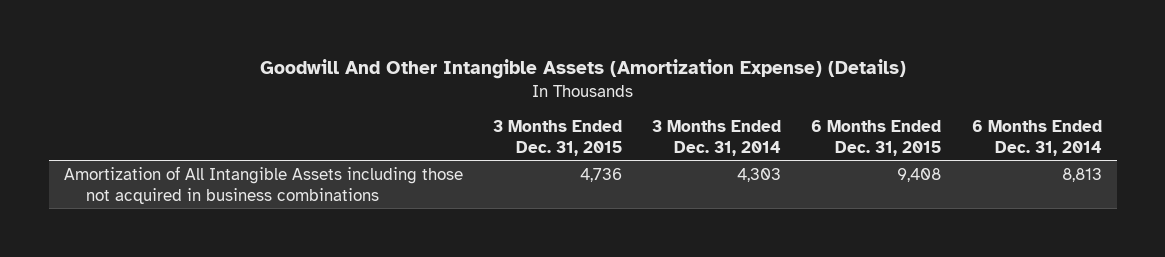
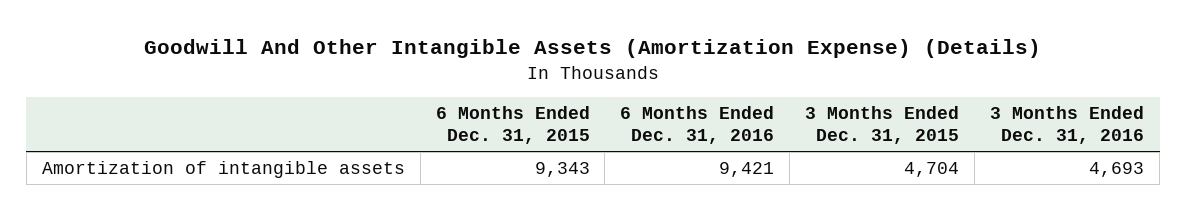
- | 3 Months Ended Dec. 31, 2015 | 3 Months Ended Dec. 31, 2014 | 6 Months Ended Dec. 31, 2015 | 6 Months Ended Dec. 31, 2014
+ | 6 Months Ended Dec. 31, 2015 | 6 Months Ended Dec. 31, 2016 | 3 Months Ended Dec. 31, 2015 | 3 Months Ended Dec. 31, 2016
- Amortization of All Intangible Assets including those not acquired in business combinations | 4,736 | 4,303 | 9,408 | 8,813
+ Amortization of intangible assets | 9,343 | 9,421 | 4,704 | 4,693

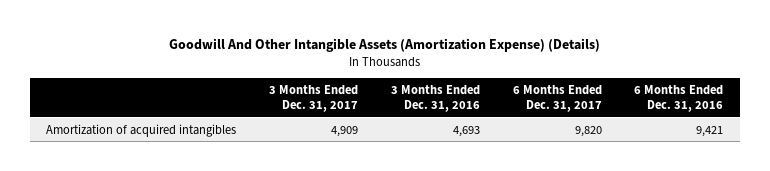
- | 6 Months Ended Dec. 31, 2015 | 6 Months Ended Dec. 31, 2016 | 3 Months Ended Dec. 31, 2015 | 3 Months Ended Dec. 31, 2016
+ | 3 Months Ended Dec. 31, 2017 | 3 Months Ended Dec. 31, 2016 | 6 Months Ended Dec. 31, 2017 | 6 Months Ended Dec. 31, 2016
- Amortization of intangible assets | 9,343 | 9,421 | 4,704 | 4,693
+ Amortization of acquired intangibles | 4,909 | 4,693 | 9,820 | 9,421

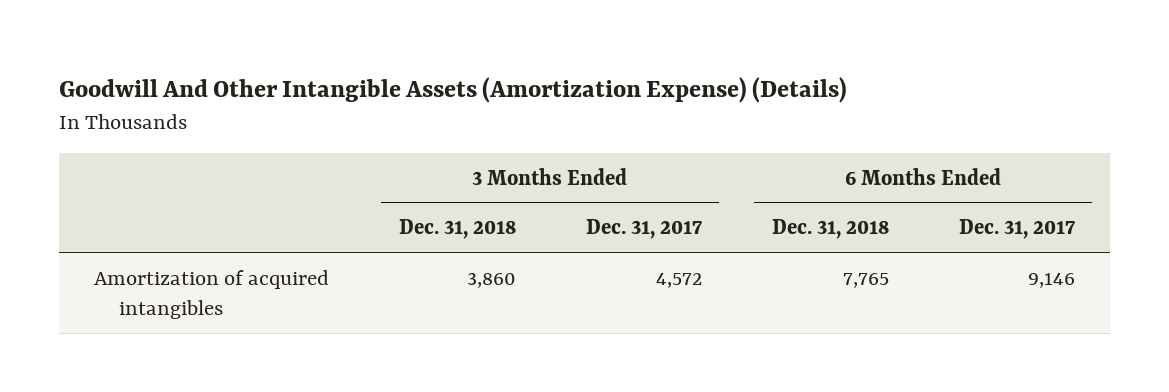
- | 3 Months Ended Dec. 31, 2017 | 3 Months Ended Dec. 31, 2016 | 6 Months Ended Dec. 31, 2017 | 6 Months Ended Dec. 31, 2016
+ | 3 Months Ended Dec. 31, 2018 | 3 Months Ended Dec. 31, 2017 | 6 Months Ended Dec. 31, 2018 | 6 Months Ended Dec. 31, 2017
- Amortization of acquired intangibles | 4,909 | 4,693 | 9,820 | 9,421
+ Amortization of acquired intangibles | 3,860 | 4,572 | 7,765 | 9,146

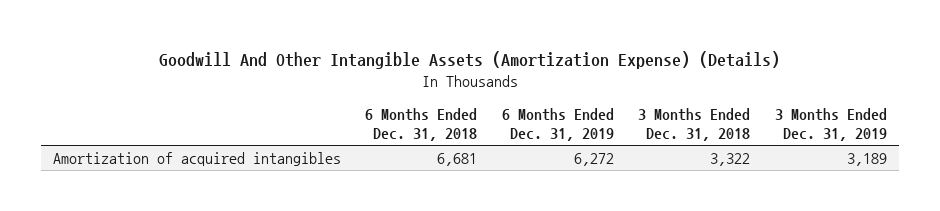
- | 3 Months Ended Dec. 31, 2018 | 3 Months Ended Dec. 31, 2017 | 6 Months Ended Dec. 31, 2018 | 6 Months Ended Dec. 31, 2017
+ | 6 Months Ended Dec. 31, 2018 | 6 Months Ended Dec. 31, 2019 | 3 Months Ended Dec. 31, 2018 | 3 Months Ended Dec. 31, 2019
- Amortization of acquired intangibles | 3,860 | 4,572 | 7,765 | 9,146
+ Amortization of acquired intangibles | 6,681 | 6,272 | 3,322 | 3,189

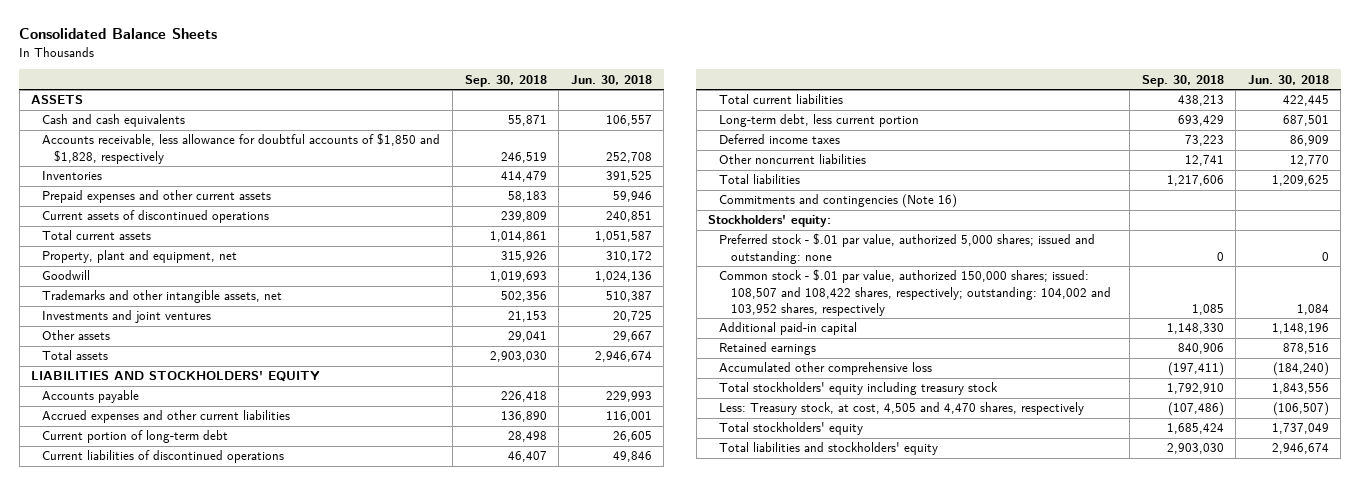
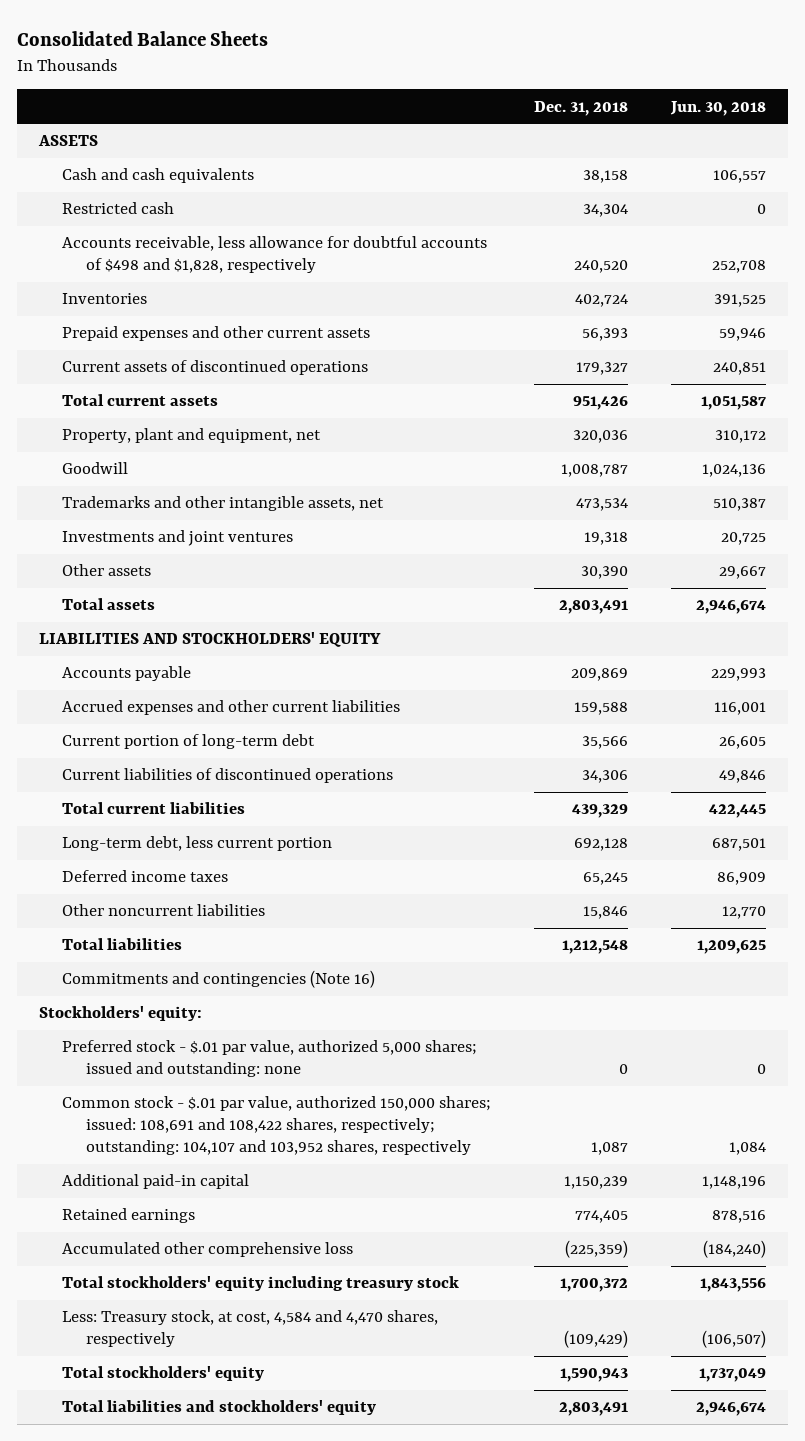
- | Sep. 30, 2018 | Jun. 30, 2018
+ | Dec. 31, 2018 | Jun. 30, 2018
- Accounts receivable, less allowance for doubtful accounts of $1,850 and $1,828, respectively | 246,519 | 252,708
+ Restricted cash | 34,304 | 0
+ Accounts receivable, less allowance for doubtful accounts of $498 and $1,828, respectively | 240,520 | 252,708
- Common stock - $.01 par value, authorized 150,000 shares; issued: 108,507 and 108,422 shares, respectively; outstanding: 104,002 and 103,952 shares, respectively | 1,085 | 1,084
+ Common stock - $.01 par value, authorized 150,000 shares; issued: 108,691 and 108,422 shares, respectively; outstanding: 104,107 and 103,952 shares, respectively | 1,087 | 1,084
- Less: Treasury stock, at cost, 4,505 and 4,470 shares, respectively | (107,486) | (106,507)
+ Less: Treasury stock, at cost, 4,584 and 4,470 shares, respectively | (109,429) | (106,507)

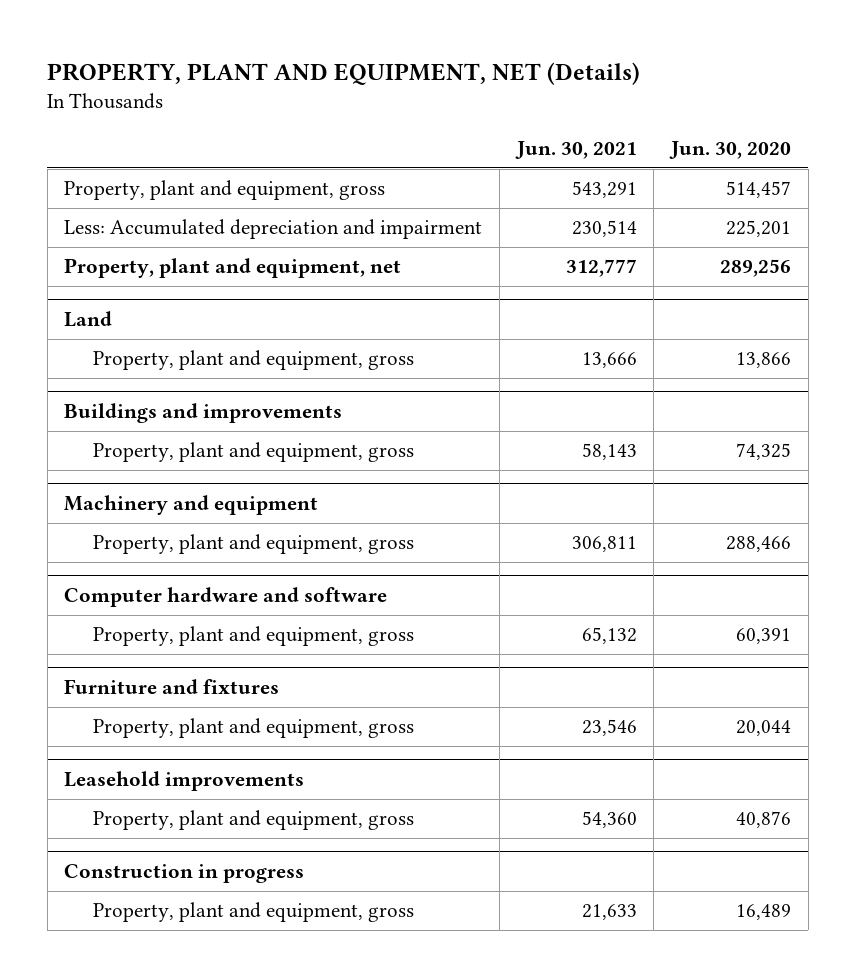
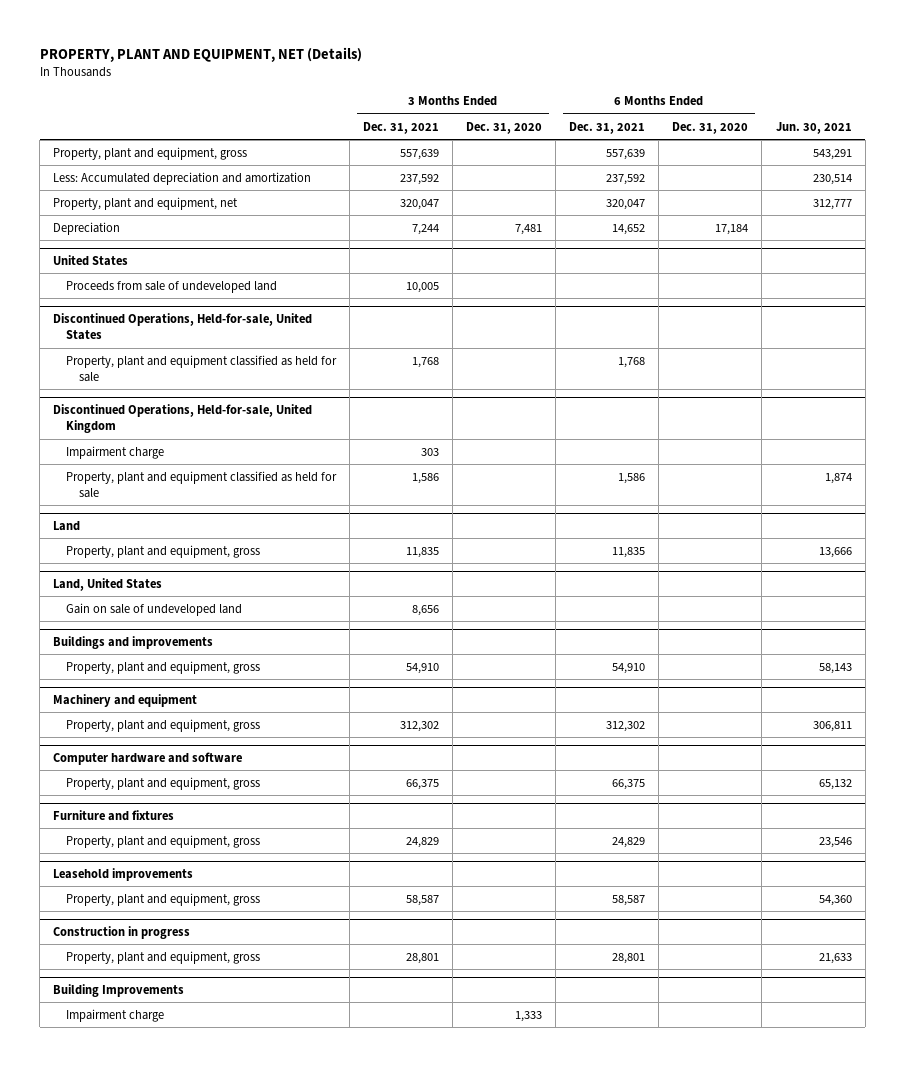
- | Jun. 30, 2021 | Jun. 30, 2020
+ | 3 Months Ended Dec. 31, 2021 | 3 Months Ended Dec. 31, 2020 | 6 Months Ended Dec. 31, 2021 | 6 Months Ended Dec. 31, 2020 | Jun. 30, 2021
- Less: Accumulated depreciation and impairment | 230,514 | 225,201
+ Less: Accumulated depreciation and amortization | 237,592 | | 237,592 | | 230,514
+ Depreciation | 7,244 | 7,481 | 14,652 | 17,184 |
+ United States
+ Proceeds from sale of undeveloped land | 10,005 | | | |
+ Discontinued Operations, Held-for-sale, United States
+ Property, plant and equipment classified as held for sale | 1,768 | | 1,768 | |
+ Discontinued Operations, Held-for-sale, United Kingdom
+ Impairment charge | 303 | | | |
+ Property, plant and equipment classified as held for sale | 1,586 | | 1,586 | | 1,874
+ Land, United States
+ Gain on sale of undeveloped land | 8,656 | | | |
+ Building Improvements
+ Impairment charge | | 1,333 | | |

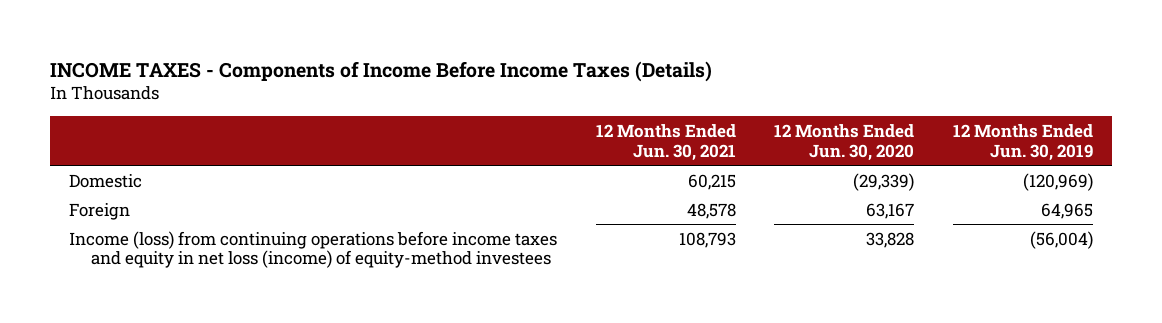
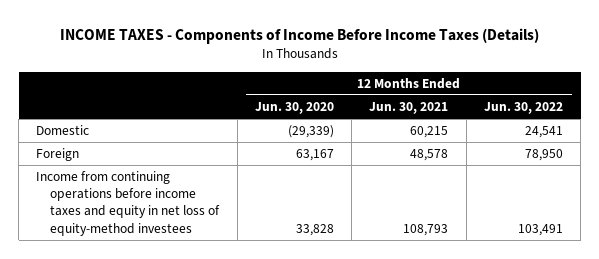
- | 12 Months Ended Jun. 30, 2021 | 12 Months Ended Jun. 30, 2020 | 12 Months Ended Jun. 30, 2019
+ | 12 Months Ended Jun. 30, 2020 | 12 Months Ended Jun. 30, 2021 | 12 Months Ended Jun. 30, 2022
- Income (loss) from continuing operations before income taxes and equity in net loss (income) of equity-method investees | 108,793 | 33,828 | (56,004)
+ Income from continuing operations before income taxes and equity in net loss of equity-method investees | 33,828 | 108,793 | 103,491

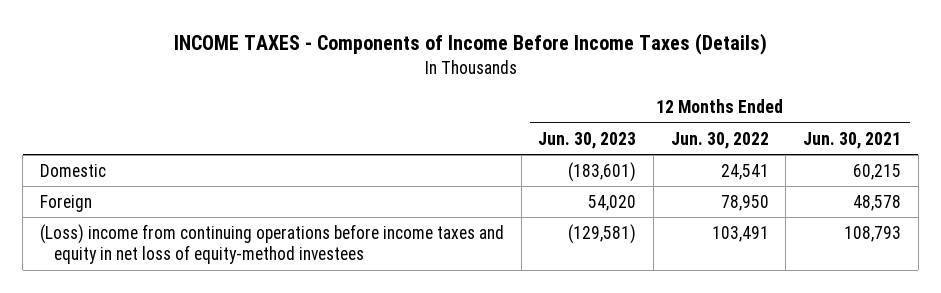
- | 12 Months Ended Jun. 30, 2020 | 12 Months Ended Jun. 30, 2021 | 12 Months Ended Jun. 30, 2022
+ | 12 Months Ended Jun. 30, 2023 | 12 Months Ended Jun. 30, 2022 | 12 Months Ended Jun. 30, 2021
- Income from continuing operations before income taxes and equity in net loss of equity-method investees | 33,828 | 108,793 | 103,491
+ (Loss) income from continuing operations before income taxes and equity in net loss of equity-method investees | (129,581) | 103,491 | 108,793

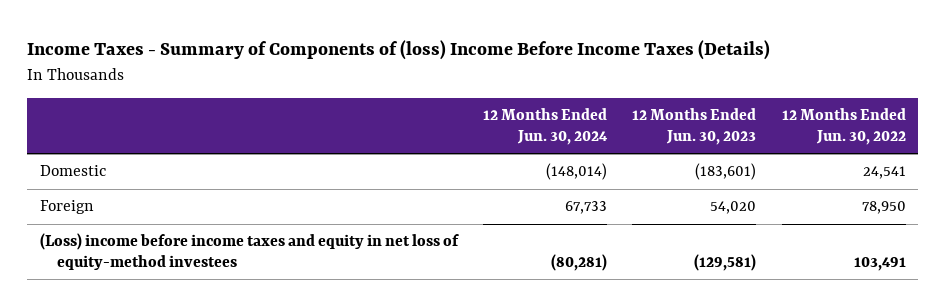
- INCOME TAXES - Components of Income Before Income Taxes (Details)
+ Income Taxes - Summary of Components of (loss) Income Before Income Taxes (Details)
- | 12 Months Ended Jun. 30, 2023 | 12 Months Ended Jun. 30, 2022 | 12 Months Ended Jun. 30, 2021
+ | 12 Months Ended Jun. 30, 2024 | 12 Months Ended Jun. 30, 2023 | 12 Months Ended Jun. 30, 2022
- (Loss) income from continuing operations before income taxes and equity in net loss of equity-method investees | (129,581) | 103,491 | 108,793
+ (Loss) income before income taxes and equity in net loss of equity-method investees | (80,281) | (129,581) | 103,491

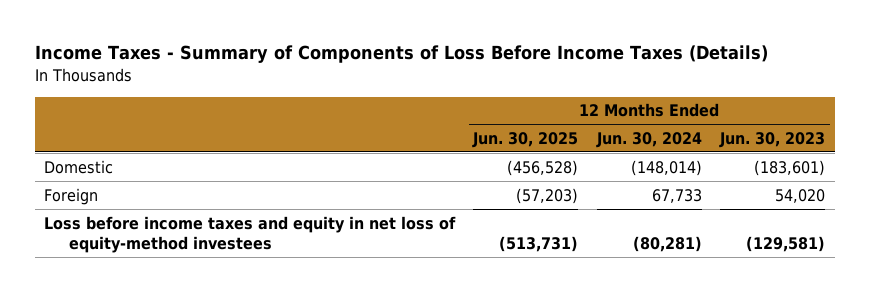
- Income Taxes - Summary of Components of (loss) Income Before Income Taxes (Details)
+ Income Taxes - Summary of Components of Loss Before Income Taxes (Details)
- | 12 Months Ended Jun. 30, 2024 | 12 Months Ended Jun. 30, 2023 | 12 Months Ended Jun. 30, 2022
+ | 12 Months Ended Jun. 30, 2025 | 12 Months Ended Jun. 30, 2024 | 12 Months Ended Jun. 30, 2023
- (Loss) income before income taxes and equity in net loss of equity-method investees | (80,281) | (129,581) | 103,491
+ Loss before income taxes and equity in net loss of equity-method investees | (513,731) | (80,281) | (129,581)

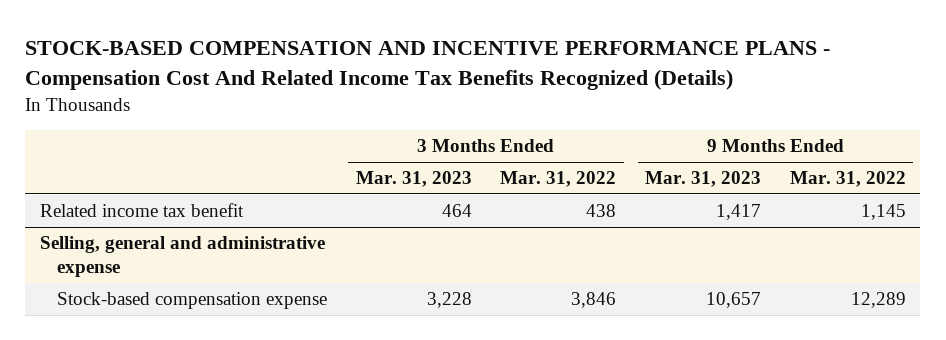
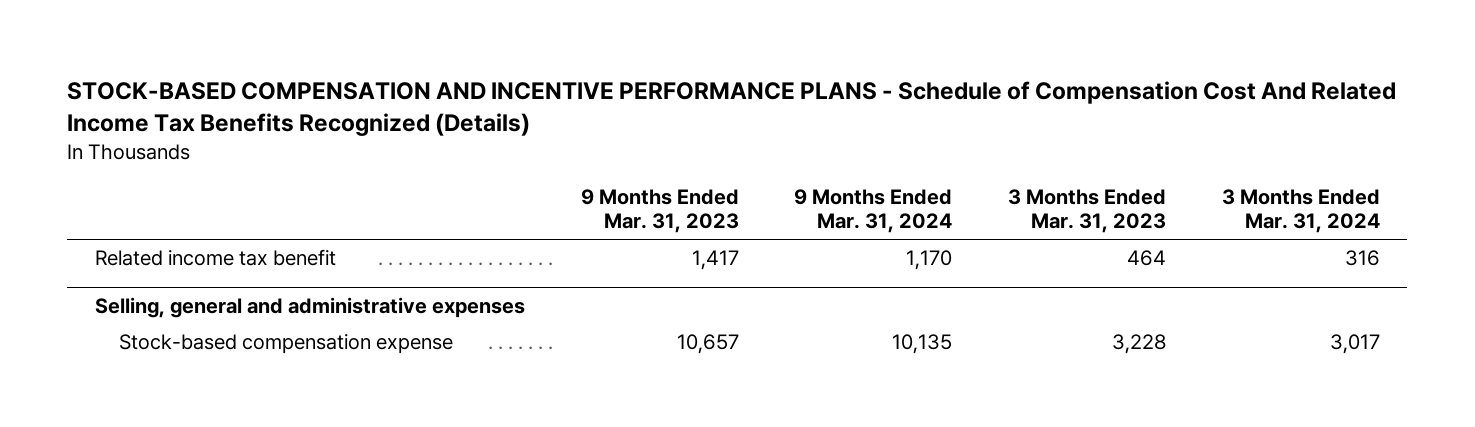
- STOCK-BASED COMPENSATION AND INCENTIVE PERFORMANCE PLANS - Compensation Cost And Related Income Tax Benefits Recognized (Details)
+ STOCK-BASED COMPENSATION AND INCENTIVE PERFORMANCE PLANS - Schedule of Compensation Cost And Related Income Tax Benefits Recognized (Details)
- | 3 Months Ended Mar. 31, 2023 | 3 Months Ended Mar. 31, 2022 | 9 Months Ended Mar. 31, 2023 | 9 Months Ended Mar. 31, 2022
+ | 9 Months Ended Mar. 31, 2023 | 9 Months Ended Mar. 31, 2024 | 3 Months Ended Mar. 31, 2023 | 3 Months Ended Mar. 31, 2024
- Selling, general and administrative expense
+ Selling, general and administrative expenses

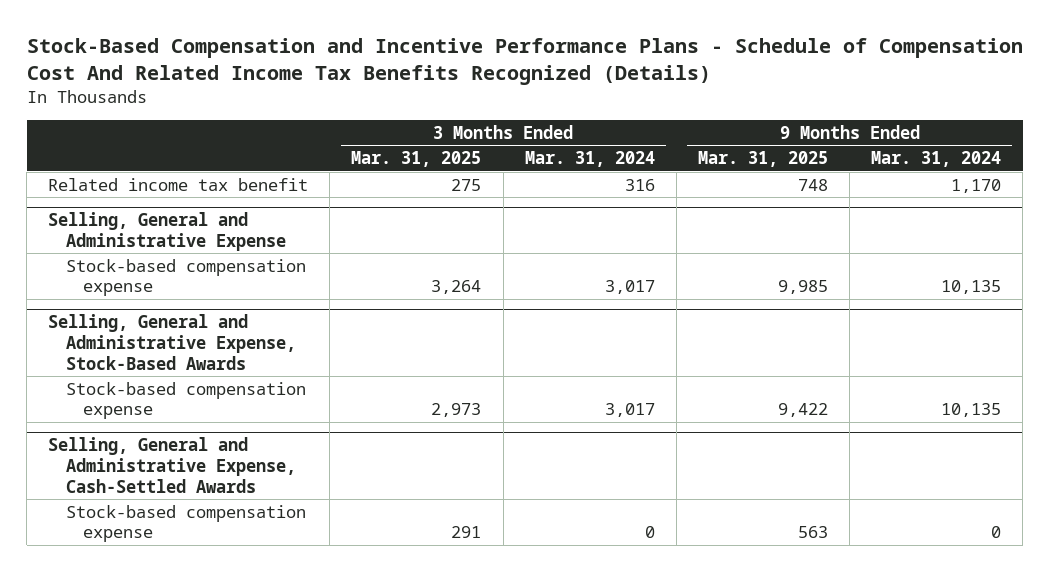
- STOCK-BASED COMPENSATION AND INCENTIVE PERFORMANCE PLANS - Schedule of Compensation Cost And Related Income Tax Benefits Recognized (Details)
+ Stock-Based Compensation and Incentive Performance Plans - Schedule of Compensation Cost And Related Income Tax Benefits Recognized (Details)
- | 9 Months Ended Mar. 31, 2023 | 9 Months Ended Mar. 31, 2024 | 3 Months Ended Mar. 31, 2023 | 3 Months Ended Mar. 31, 2024
+ | 3 Months Ended Mar. 31, 2025 | 3 Months Ended Mar. 31, 2024 | 9 Months Ended Mar. 31, 2025 | 9 Months Ended Mar. 31, 2024
- Selling, general and administrative expenses
+ Selling, General and Administrative Expense
+ Selling, General and Administrative Expense, Stock-Based Awards
+ Stock-based compensation expense | 2,973 | 3,017 | 9,422 | 10,135
+ Selling, General and Administrative Expense, Cash-Settled Awards
+ Stock-based compensation expense | 291 | 0 | 563 | 0

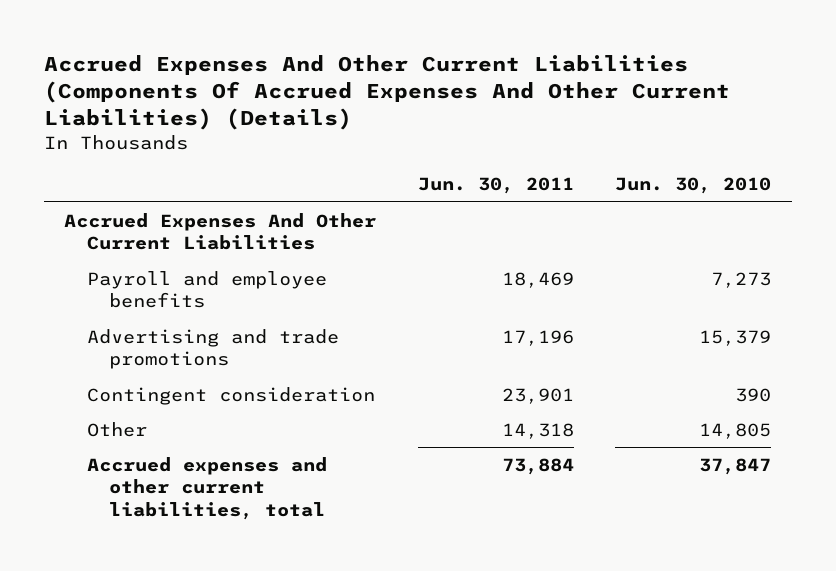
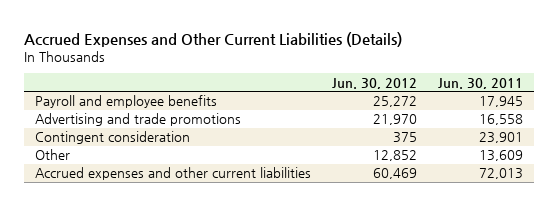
- Accrued Expenses And Other Current Liabilities (Components Of Accrued Expenses And Other Current Liabilities) (Details)
+ Accrued Expenses and Other Current Liabilities (Details)
- | Jun. 30, 2011 | Jun. 30, 2010
+ | Jun. 30, 2012 | Jun. 30, 2011
- Accrued Expenses And Other Current Liabilities
- Payroll and employee benefits | 18,469 | 7,273
- Advertising and trade promotions | 17,196 | 15,379
+ Payroll and employee benefits | 25,272 | 17,945
+ Advertising and trade promotions | 21,970 | 16,558
- Other | 14,318 | 14,805
- Accrued expenses and other current liabilities, total | 73,884 | 37,847
+ Other | 12,852 | 13,609
+ Accrued expenses and other current liabilities | 60,469 | 72,013

